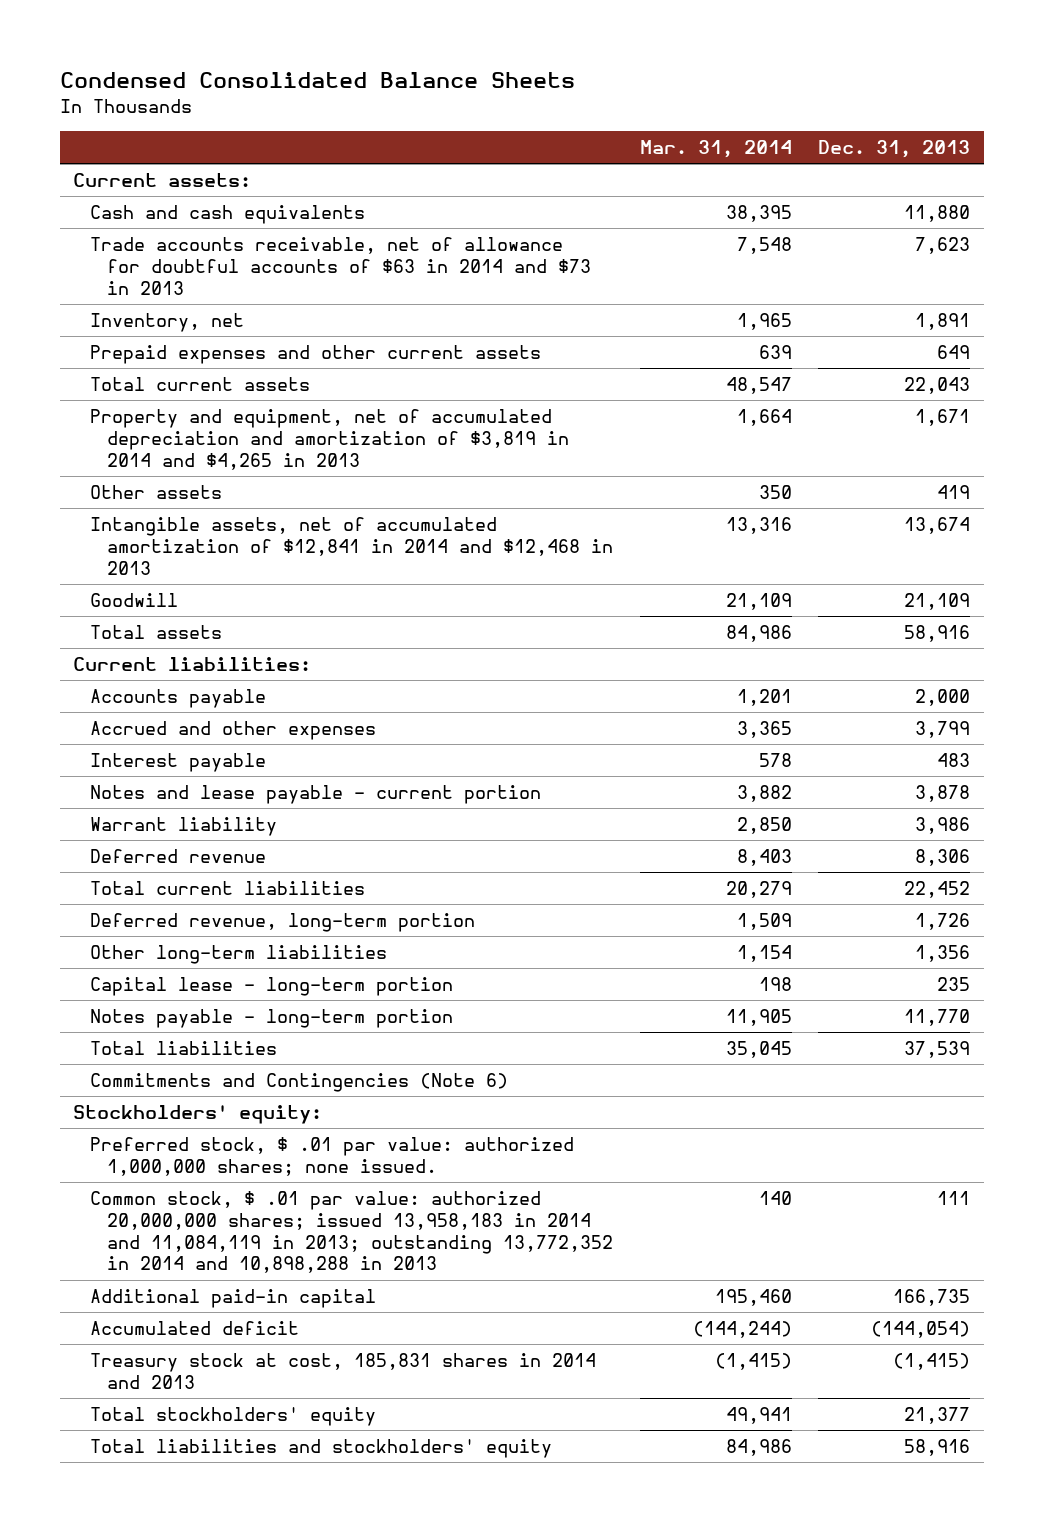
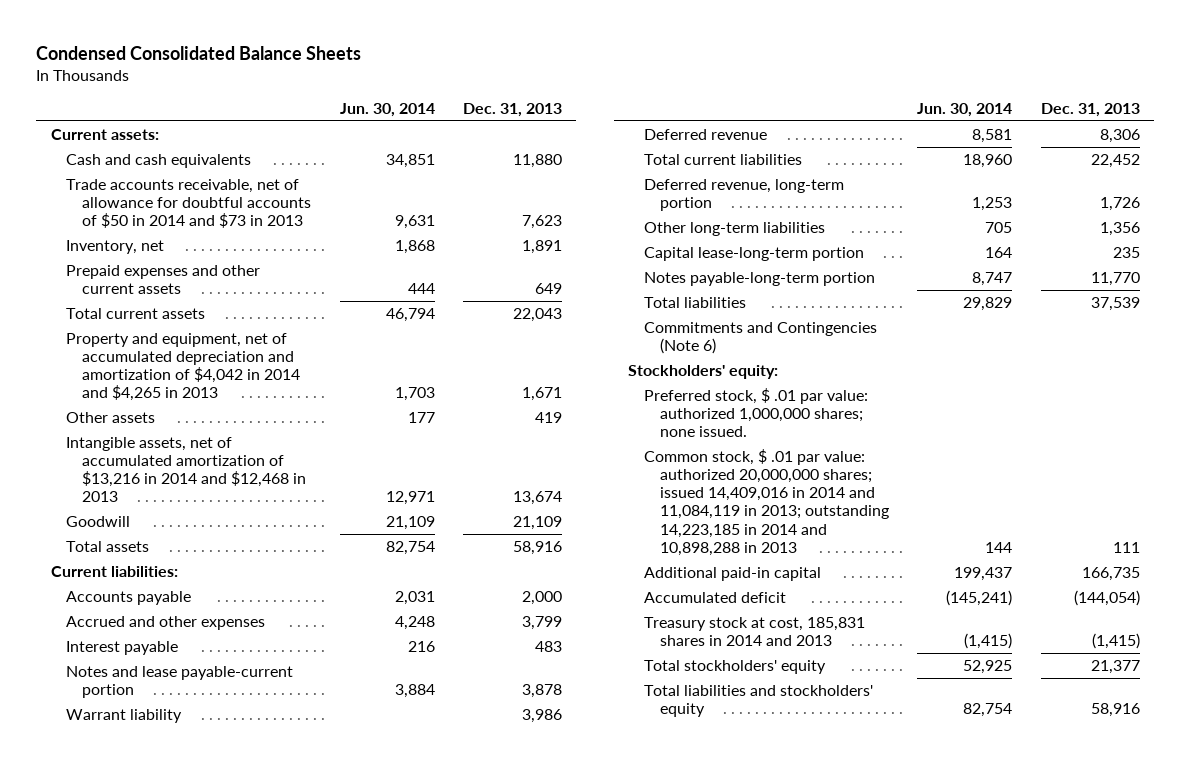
- | Mar. 31, 2014 | Dec. 31, 2013
+ | Jun. 30, 2014 | Dec. 31, 2013
- Trade accounts receivable, net of allowance for doubtful accounts of $63 in 2014 and $73 in 2013 | 7,548 | 7,623
+ Trade accounts receivable, net of allowance for doubtful accounts of $50 in 2014 and $73 in 2013 | 9,631 | 7,623
- Property and equipment, net of accumulated depreciation and amortization of $3,819 in 2014 and $4,265 in 2013 | 1,664 | 1,671
+ Property and equipment, net of accumulated depreciation and amortization of $4,042 in 2014 and $4,265 in 2013 | 1,703 | 1,671
- Intangible assets, net of accumulated amortization of $12,841 in 2014 and $12,468 in 2013 | 13,316 | 13,674
+ Intangible assets, net of accumulated amortization of $13,216 in 2014 and $12,468 in 2013 | 12,971 | 13,674
- Notes and lease payable - current portion | 3,882 | 3,878
+ Notes and lease payable-current portion | 3,884 | 3,878
- Capital lease - long-term portion | 198 | 235
- Notes payable - long-term portion | 11,905 | 11,770
+ Capital lease-long-term portion | 164 | 235
+ Notes payable-long-term portion | 8,747 | 11,770
- Common stock, $ .01 par value: authorized 20,000,000 shares; issued 13,958,183 in 2014 and 11,084,119 in 2013; outstanding 13,772,352 in 2014 and 10,898,288 in 2013 | 140 | 111
+ Common stock, $ .01 par value: authorized 20,000,000 shares; issued 14,409,016 in 2014 and 11,084,119 in 2013; outstanding 14,223,185 in 2014 and 10,898,288 in 2013 | 144 | 111

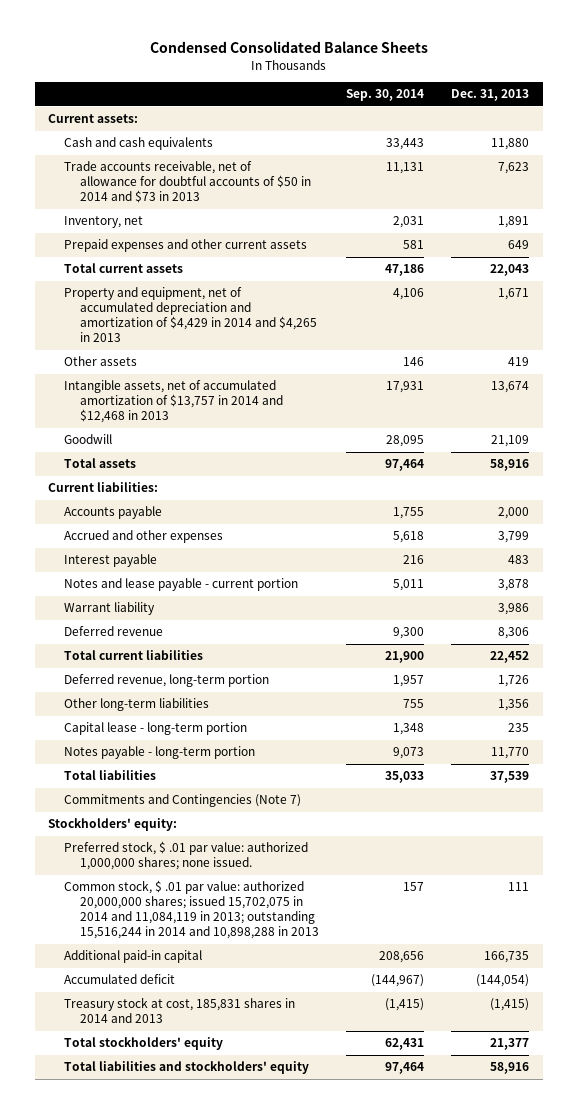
- | Jun. 30, 2014 | Dec. 31, 2013
+ | Sep. 30, 2014 | Dec. 31, 2013
- Property and equipment, net of accumulated depreciation and amortization of $4,042 in 2014 and $4,265 in 2013 | 1,703 | 1,671
+ Property and equipment, net of accumulated depreciation and amortization of $4,429 in 2014 and $4,265 in 2013 | 4,106 | 1,671
- Intangible assets, net of accumulated amortization of $13,216 in 2014 and $12,468 in 2013 | 12,971 | 13,674
+ Intangible assets, net of accumulated amortization of $13,757 in 2014 and $12,468 in 2013 | 17,931 | 13,674
- Notes and lease payable-current portion | 3,884 | 3,878
+ Notes and lease payable - current portion | 5,011 | 3,878
- Capital lease-long-term portion | 164 | 235
- Notes payable-long-term portion | 8,747 | 11,770
+ Capital lease - long-term portion | 1,348 | 235
+ Notes payable - long-term portion | 9,073 | 11,770
- Commitments and Contingencies (Note 6)
+ Commitments and Contingencies (Note 7)
- Common stock, $ .01 par value: authorized 20,000,000 shares; issued 14,409,016 in 2014 and 11,084,119 in 2013; outstanding 14,223,185 in 2014 and 10,898,288 in 2013 | 144 | 111
+ Common stock, $ .01 par value: authorized 20,000,000 shares; issued 15,702,075 in 2014 and 11,084,119 in 2013; outstanding 15,516,244 in 2014 and 10,898,288 in 2013 | 157 | 111

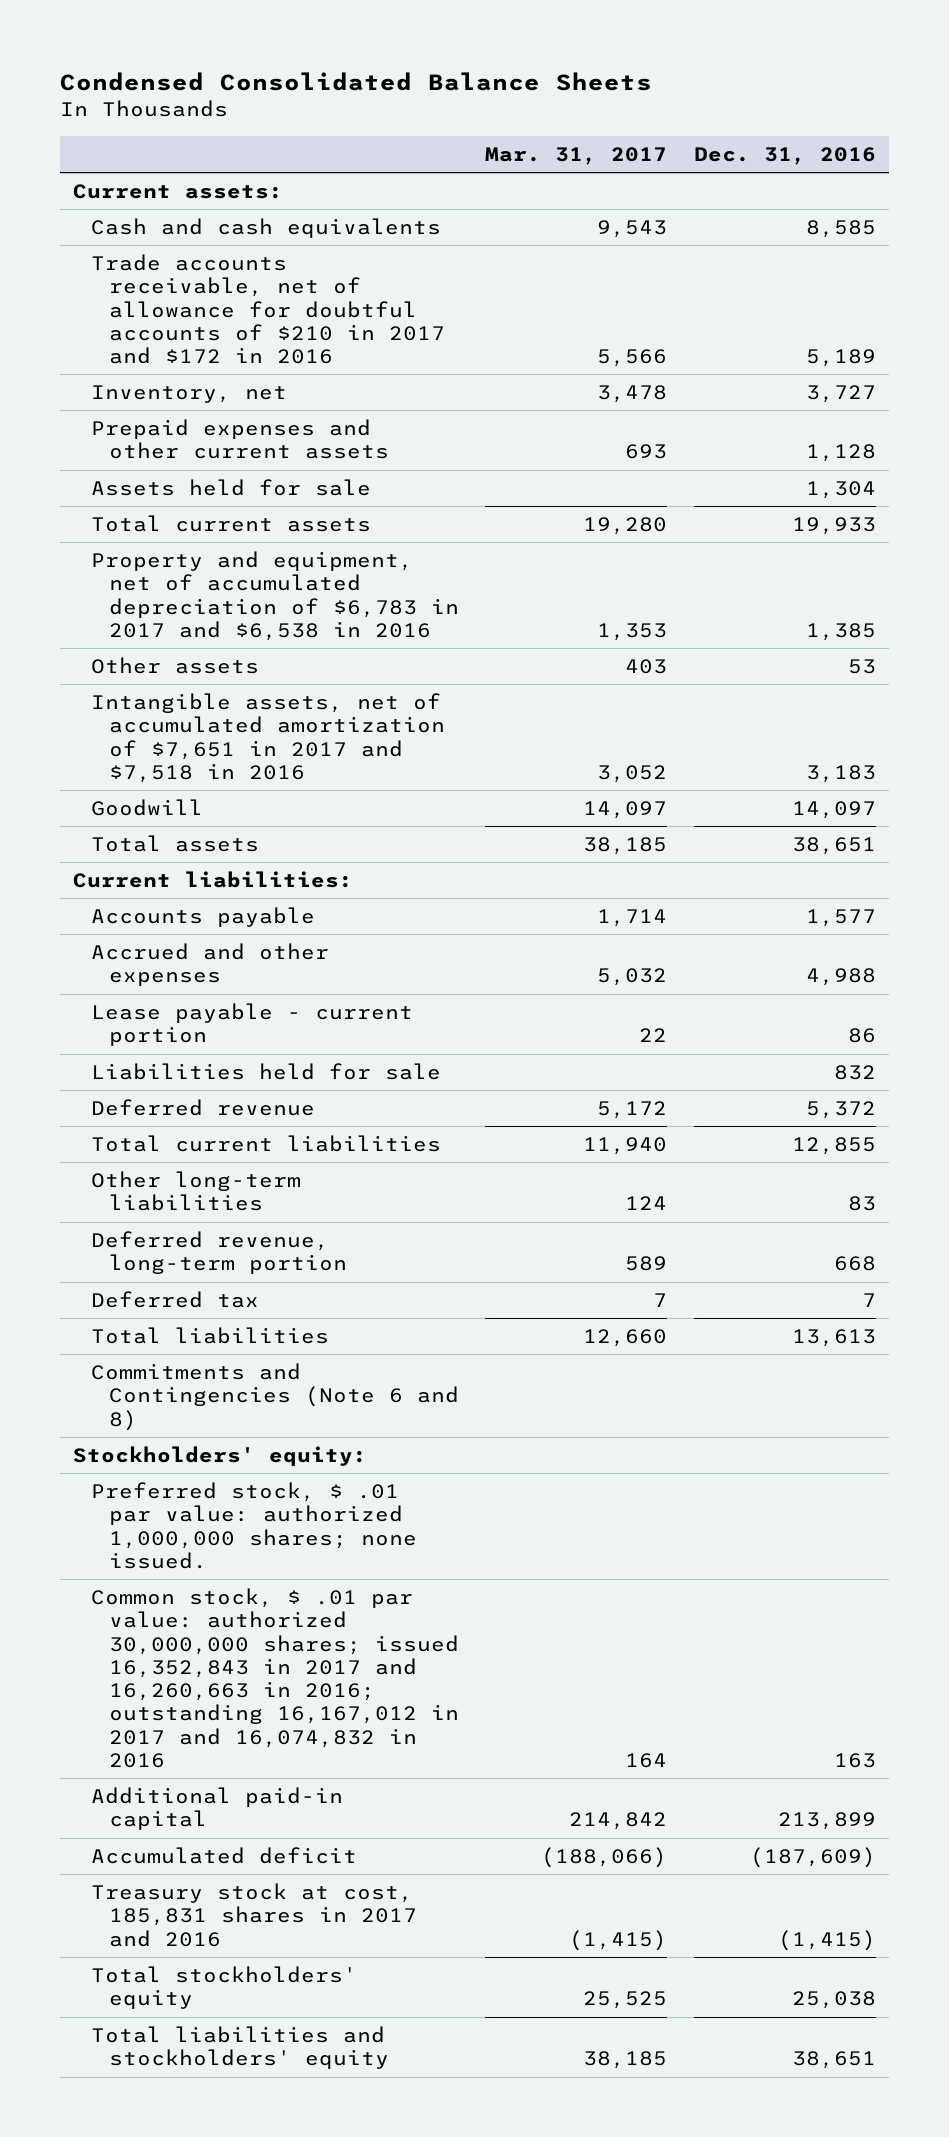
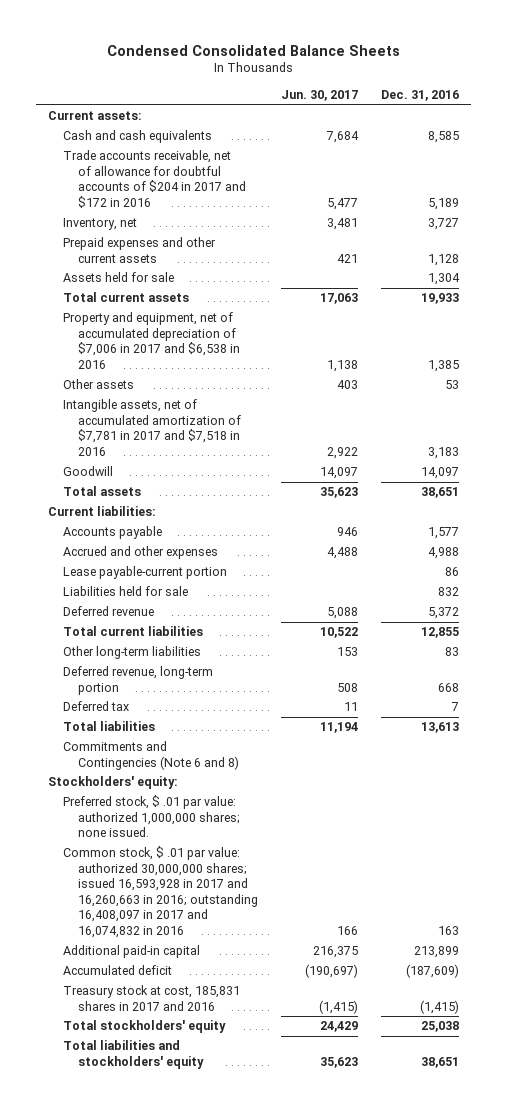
- | Mar. 31, 2017 | Dec. 31, 2016
+ | Jun. 30, 2017 | Dec. 31, 2016
- Trade accounts receivable, net of allowance for doubtful accounts of $210 in 2017 and $172 in 2016 | 5,566 | 5,189
+ Trade accounts receivable, net of allowance for doubtful accounts of $204 in 2017 and $172 in 2016 | 5,477 | 5,189
- Property and equipment, net of accumulated depreciation of $6,783 in 2017 and $6,538 in 2016 | 1,353 | 1,385
+ Property and equipment, net of accumulated depreciation of $7,006 in 2017 and $6,538 in 2016 | 1,138 | 1,385
- Intangible assets, net of accumulated amortization of $7,651 in 2017 and $7,518 in 2016 | 3,052 | 3,183
+ Intangible assets, net of accumulated amortization of $7,781 in 2017 and $7,518 in 2016 | 2,922 | 3,183
- Lease payable - current portion | 22 | 86
+ Lease payable-current portion | | 86
- Common stock, $ .01 par value: authorized 30,000,000 shares; issued 16,352,843 in 2017 and 16,260,663 in 2016; outstanding 16,167,012 in 2017 and 16,074,832 in 2016 | 164 | 163
+ Common stock, $ .01 par value: authorized 30,000,000 shares; issued 16,593,928 in 2017 and 16,260,663 in 2016; outstanding 16,408,097 in 2017 and 16,074,832 in 2016 | 166 | 163

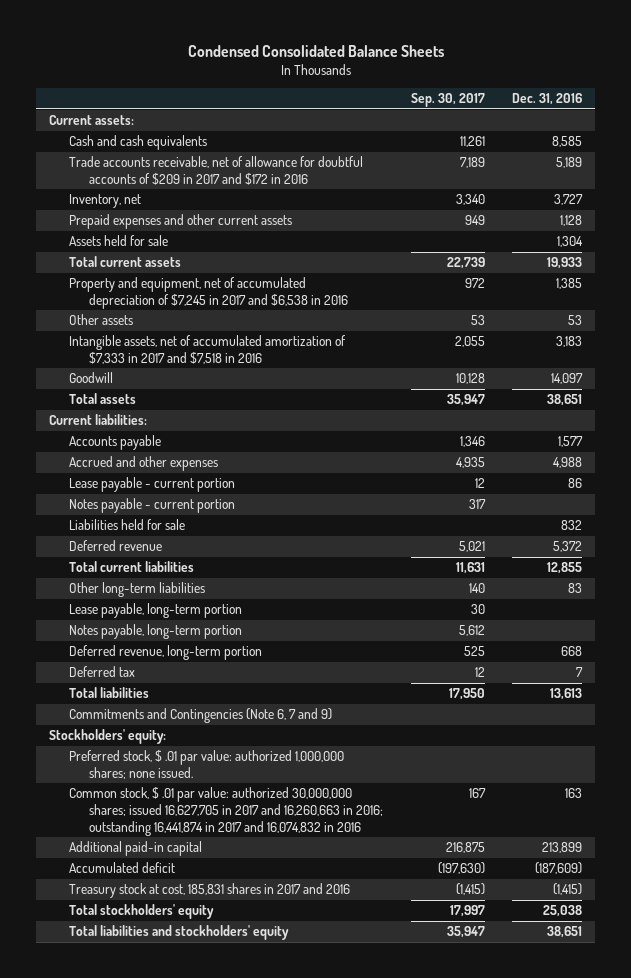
- | Jun. 30, 2017 | Dec. 31, 2016
+ | Sep. 30, 2017 | Dec. 31, 2016
- Trade accounts receivable, net of allowance for doubtful accounts of $204 in 2017 and $172 in 2016 | 5,477 | 5,189
+ Trade accounts receivable, net of allowance for doubtful accounts of $209 in 2017 and $172 in 2016 | 7,189 | 5,189
- Property and equipment, net of accumulated depreciation of $7,006 in 2017 and $6,538 in 2016 | 1,138 | 1,385
+ Property and equipment, net of accumulated depreciation of $7,245 in 2017 and $6,538 in 2016 | 972 | 1,385
- Intangible assets, net of accumulated amortization of $7,781 in 2017 and $7,518 in 2016 | 2,922 | 3,183
+ Intangible assets, net of accumulated amortization of $7,333 in 2017 and $7,518 in 2016 | 2,055 | 3,183
- Lease payable-current portion | | 86
+ Lease payable - current portion | 12 | 86
+ Notes payable - current portion | 317 |
+ Lease payable, long-term portion | 30 |
+ Notes payable, long-term portion | 5,612 |
- Commitments and Contingencies (Note 6 and 8)
+ Commitments and Contingencies (Note 6, 7 and 9)
- Common stock, $ .01 par value: authorized 30,000,000 shares; issued 16,593,928 in 2017 and 16,260,663 in 2016; outstanding 16,408,097 in 2017 and 16,074,832 in 2016 | 166 | 163
+ Common stock, $ .01 par value: authorized 30,000,000 shares; issued 16,627,705 in 2017 and 16,260,663 in 2016; outstanding 16,441,874 in 2017 and 16,074,832 in 2016 | 167 | 163

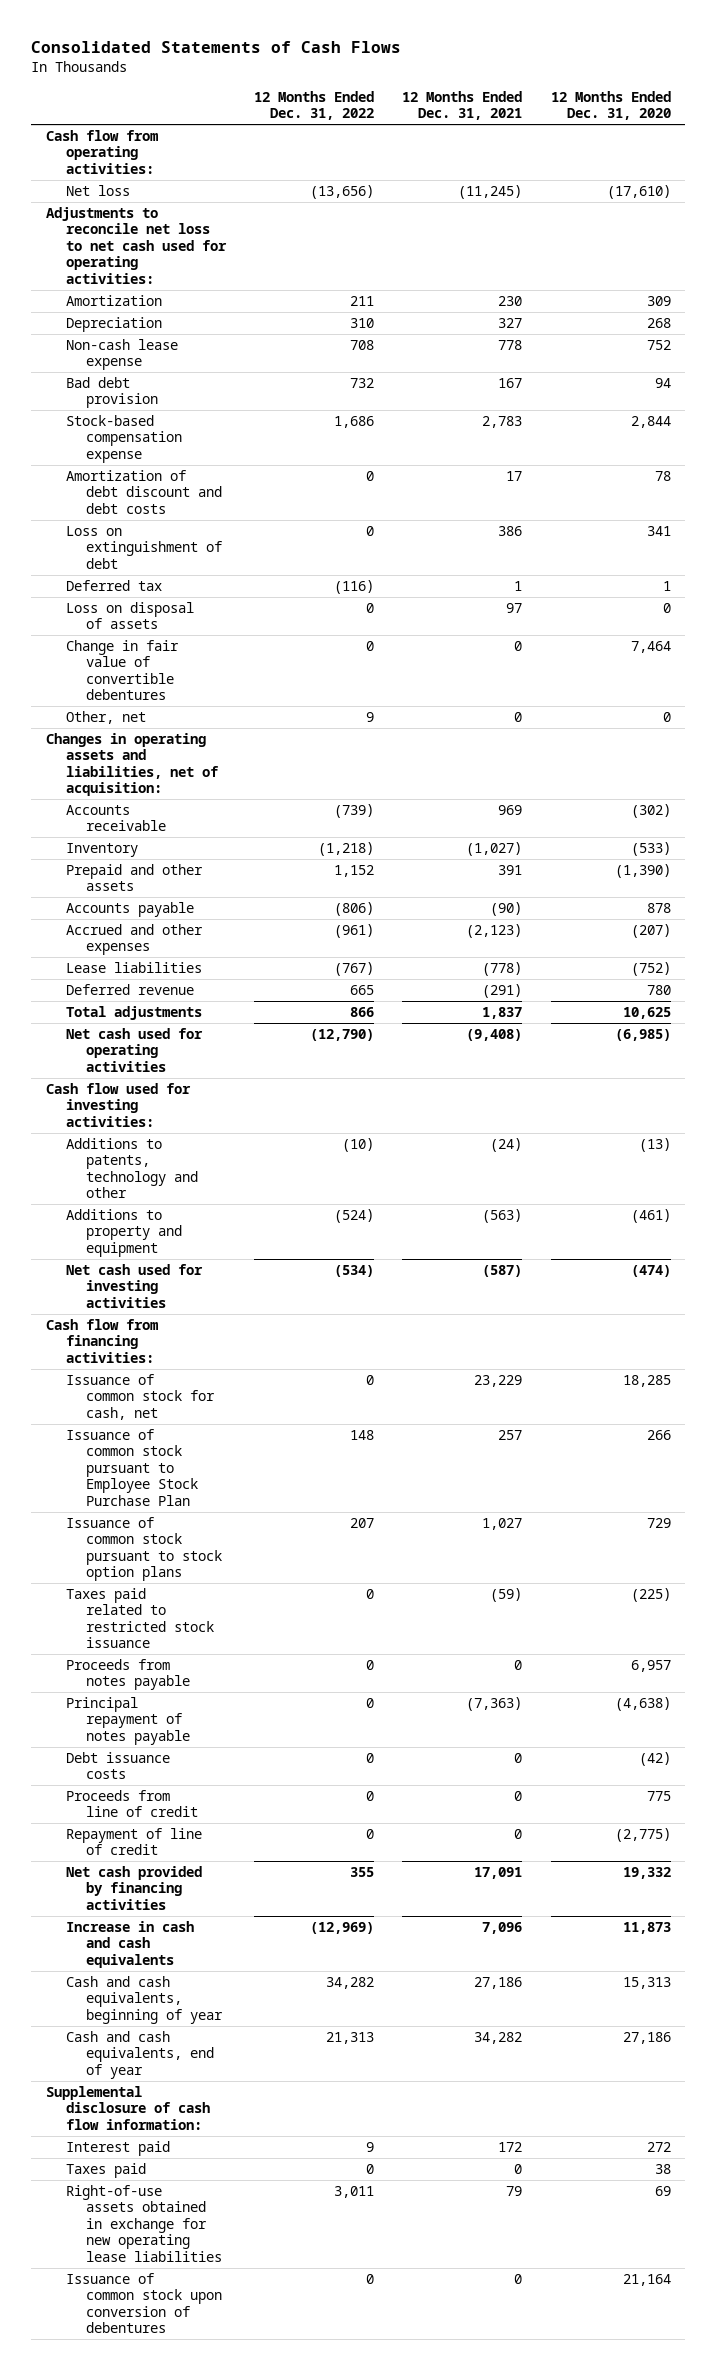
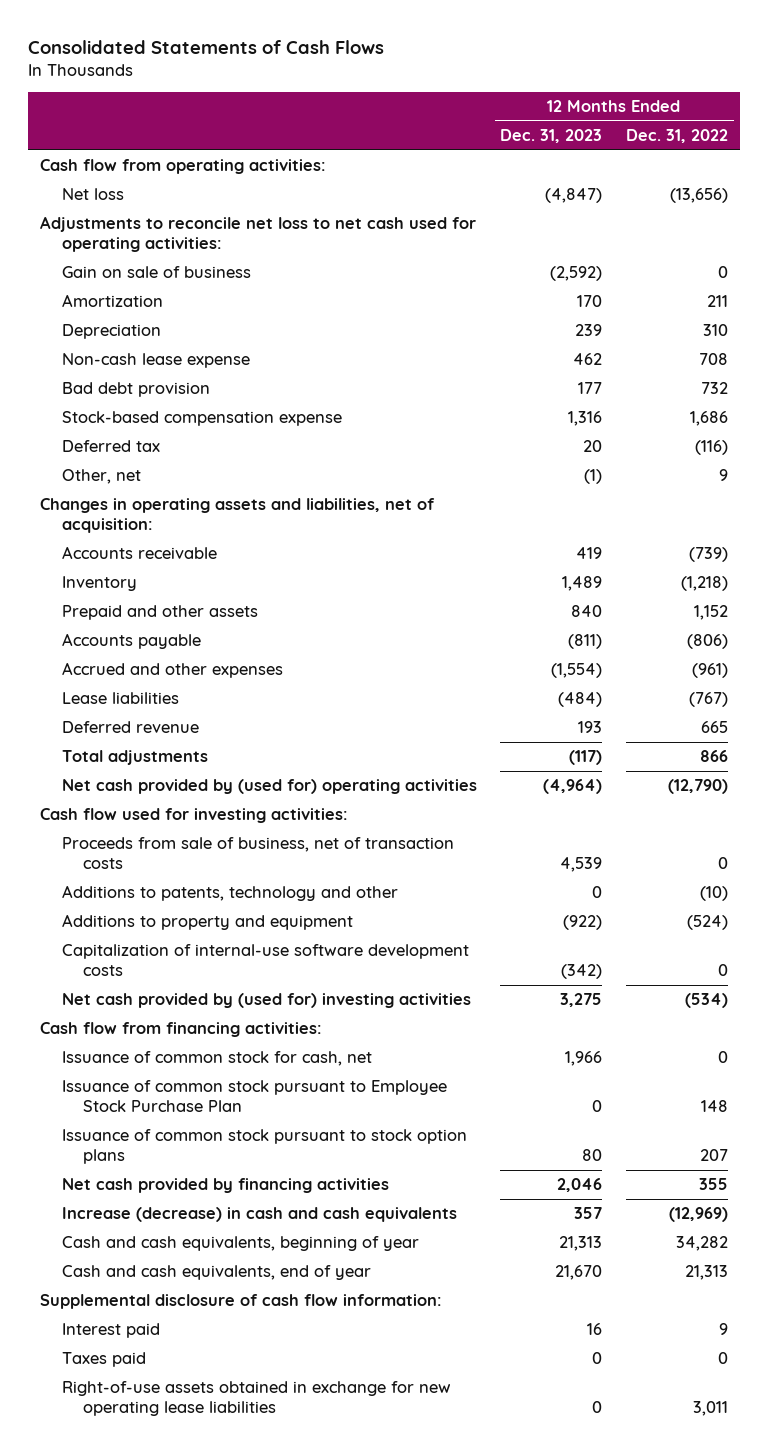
- | 12 Months Ended Dec. 31, 2022 | 12 Months Ended Dec. 31, 2021 | 12 Months Ended Dec. 31, 2020
+ | 12 Months Ended Dec. 31, 2023 | 12 Months Ended Dec. 31, 2022
+ Gain on sale of business | (2,592) | 0
- Amortization of debt discount and debt costs | 0 | 17 | 78
- Loss on extinguishment of debt | 0 | 386 | 341
- Loss on disposal of assets | 0 | 97 | 0
- Change in fair value of convertible debentures | 0 | 0 | 7,464
- Net cash used for operating activities | (12,790) | (9,408) | (6,985)
+ Net cash provided by (used for) operating activities | (4,964) | (12,790)
+ Proceeds from sale of business, net of transaction costs | 4,539 | 0
- Net cash used for investing activities | (534) | (587) | (474)
+ Capitalization of internal-use software development costs | (342) | 0
+ Net cash provided by (used for) investing activities | 3,275 | (534)
- Taxes paid related to restricted stock issuance | 0 | (59) | (225)
- Proceeds from notes payable | 0 | 0 | 6,957
- Principal repayment of notes payable | 0 | (7,363) | (4,638)
- Debt issuance costs | 0 | 0 | (42)
- Proceeds from line of credit | 0 | 0 | 775
- Repayment of line of credit | 0 | 0 | (2,775)
- Increase in cash and cash equivalents | (12,969) | 7,096 | 11,873
+ Increase (decrease) in cash and cash equivalents | 357 | (12,969)
- Issuance of common stock upon conversion of debentures | 0 | 0 | 21,164

